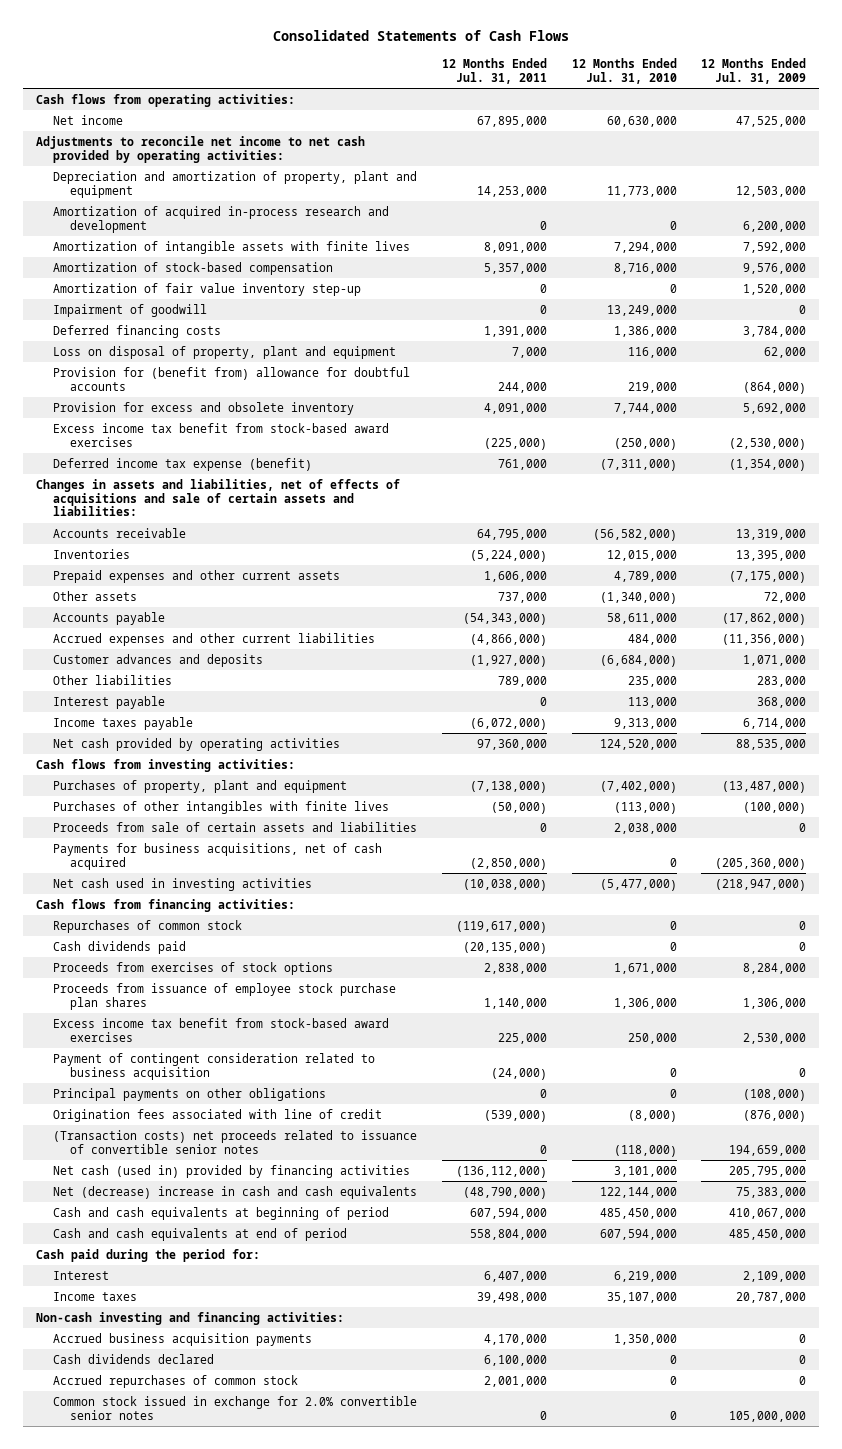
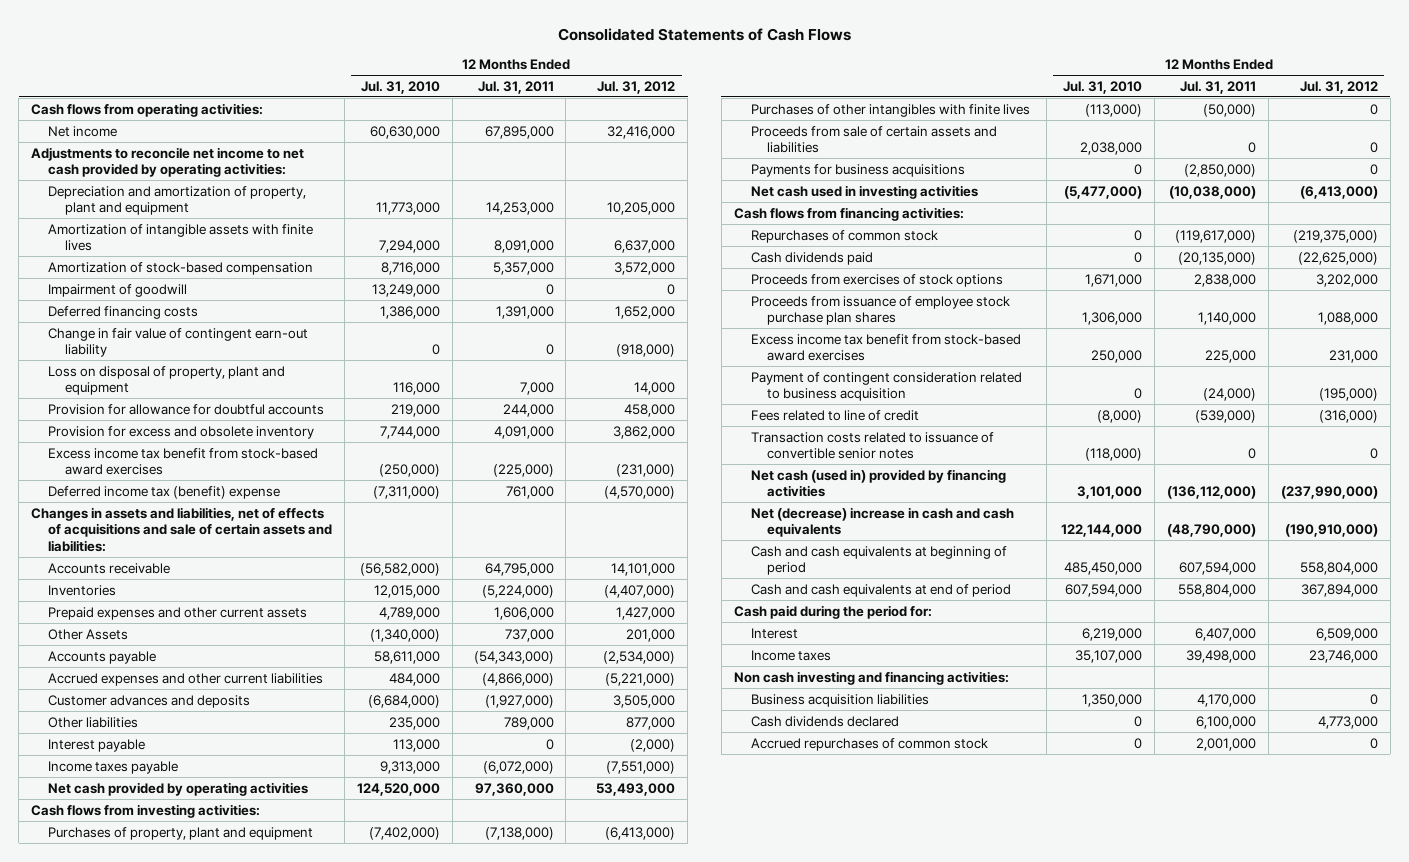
- | 12 Months Ended Jul. 31, 2011 | 12 Months Ended Jul. 31, 2010 | 12 Months Ended Jul. 31, 2009
+ | 12 Months Ended Jul. 31, 2010 | 12 Months Ended Jul. 31, 2011 | 12 Months Ended Jul. 31, 2012
- Amortization of acquired in-process research and development | 0 | 0 | 6,200,000
- Amortization of fair value inventory step-up | 0 | 0 | 1,520,000
+ Change in fair value of contingent earn-out liability | 0 | 0 | (918,000)
- Provision for (benefit from) allowance for doubtful accounts | 244,000 | 219,000 | (864,000)
+ Provision for allowance for doubtful accounts | 219,000 | 244,000 | 458,000
- Deferred income tax expense (benefit) | 761,000 | (7,311,000) | (1,354,000)
+ Deferred income tax (benefit) expense | (7,311,000) | 761,000 | (4,570,000)
- Other assets | 737,000 | (1,340,000) | 72,000
+ Other Assets | (1,340,000) | 737,000 | 201,000
- Payments for business acquisitions, net of cash acquired | (2,850,000) | 0 | (205,360,000)
+ Payments for business acquisitions | 0 | (2,850,000) | 0
- Principal payments on other obligations | 0 | 0 | (108,000)
- Origination fees associated with line of credit | (539,000) | (8,000) | (876,000)
- (Transaction costs) net proceeds related to issuance of convertible senior notes | 0 | (118,000) | 194,659,000
+ Fees related to line of credit | (8,000) | (539,000) | (316,000)
+ Transaction costs related to issuance of convertible senior notes | (118,000) | 0 | 0
- Non-cash investing and financing activities:
- Accrued business acquisition payments | 4,170,000 | 1,350,000 | 0
+ Non cash investing and financing activities:
+ Business acquisition liabilities | 1,350,000 | 4,170,000 | 0
- Common stock issued in exchange for 2.0% convertible senior notes | 0 | 0 | 105,000,000

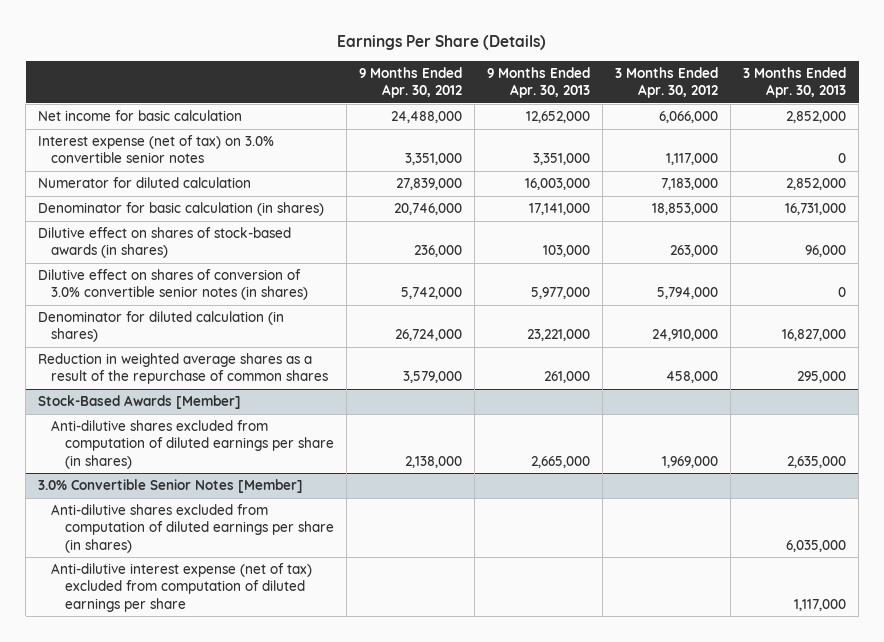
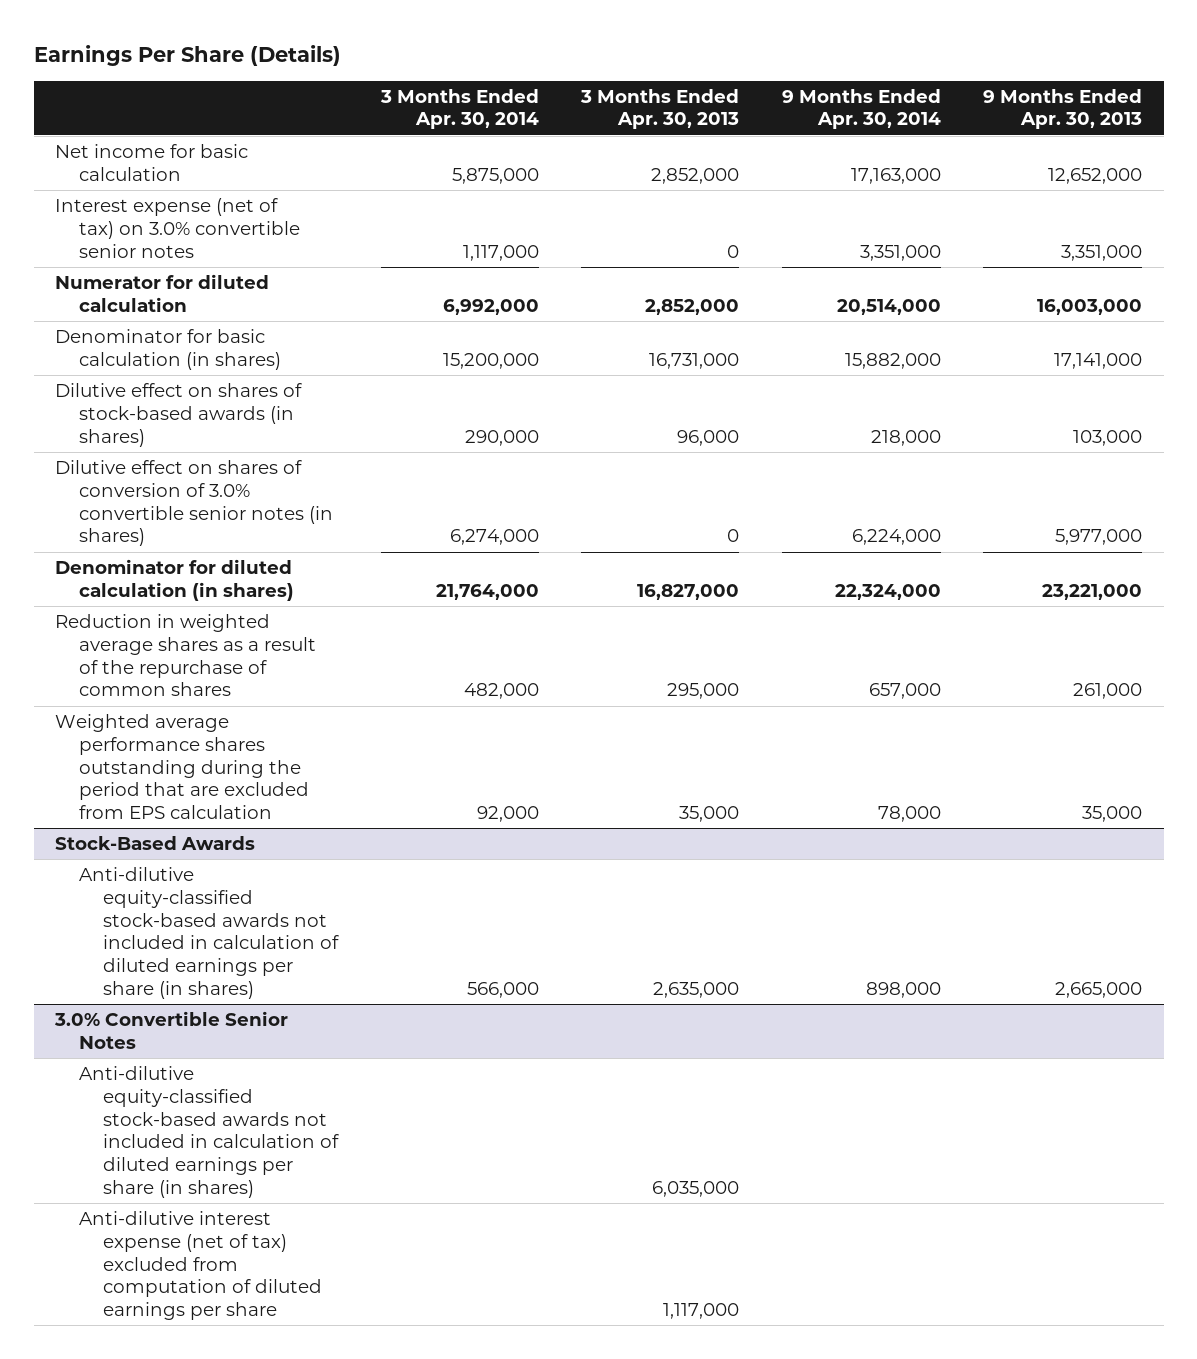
- | 9 Months Ended Apr. 30, 2012 | 9 Months Ended Apr. 30, 2013 | 3 Months Ended Apr. 30, 2012 | 3 Months Ended Apr. 30, 2013
+ | 3 Months Ended Apr. 30, 2014 | 3 Months Ended Apr. 30, 2013 | 9 Months Ended Apr. 30, 2014 | 9 Months Ended Apr. 30, 2013
- Stock-Based Awards [Member]
- Anti-dilutive shares excluded from computation of diluted earnings per share (in shares) | 2,138,000 | 2,665,000 | 1,969,000 | 2,635,000
- 3.0% Convertible Senior Notes [Member]
- Anti-dilutive shares excluded from computation of diluted earnings per share (in shares) | | | | 6,035,000
+ Weighted average performance shares outstanding during the period that are excluded from EPS calculation | 92,000 | 35,000 | 78,000 | 35,000
+ Stock-Based Awards
+ Anti-dilutive equity-classified stock-based awards not included in calculation of diluted earnings per share (in shares) | 566,000 | 2,635,000 | 898,000 | 2,665,000
+ 3.0% Convertible Senior Notes
+ Anti-dilutive equity-classified stock-based awards not included in calculation of diluted earnings per share (in shares) | | 6,035,000 | |

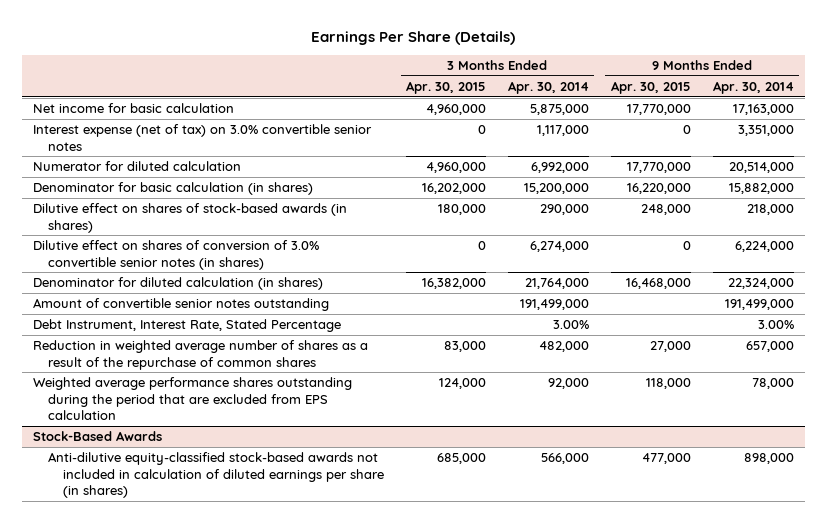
- | 3 Months Ended Apr. 30, 2014 | 3 Months Ended Apr. 30, 2013 | 9 Months Ended Apr. 30, 2014 | 9 Months Ended Apr. 30, 2013
+ | 3 Months Ended Apr. 30, 2015 | 3 Months Ended Apr. 30, 2014 | 9 Months Ended Apr. 30, 2015 | 9 Months Ended Apr. 30, 2014
- Reduction in weighted average shares as a result of the repurchase of common shares | 482,000 | 295,000 | 657,000 | 261,000
+ Amount of convertible senior notes outstanding | | 191,499,000 | | 191,499,000
+ Debt Instrument, Interest Rate, Stated Percentage | | 3.00% | | 3.00%
+ Reduction in weighted average number of shares as a result of the repurchase of common shares | 83,000 | 482,000 | 27,000 | 657,000
- 3.0% Convertible Senior Notes
- Anti-dilutive equity-classified stock-based awards not included in calculation of diluted earnings per share (in shares) | | 6,035,000 | |
- Anti-dilutive interest expense (net of tax) excluded from computation of diluted earnings per share | | 1,117,000 | |

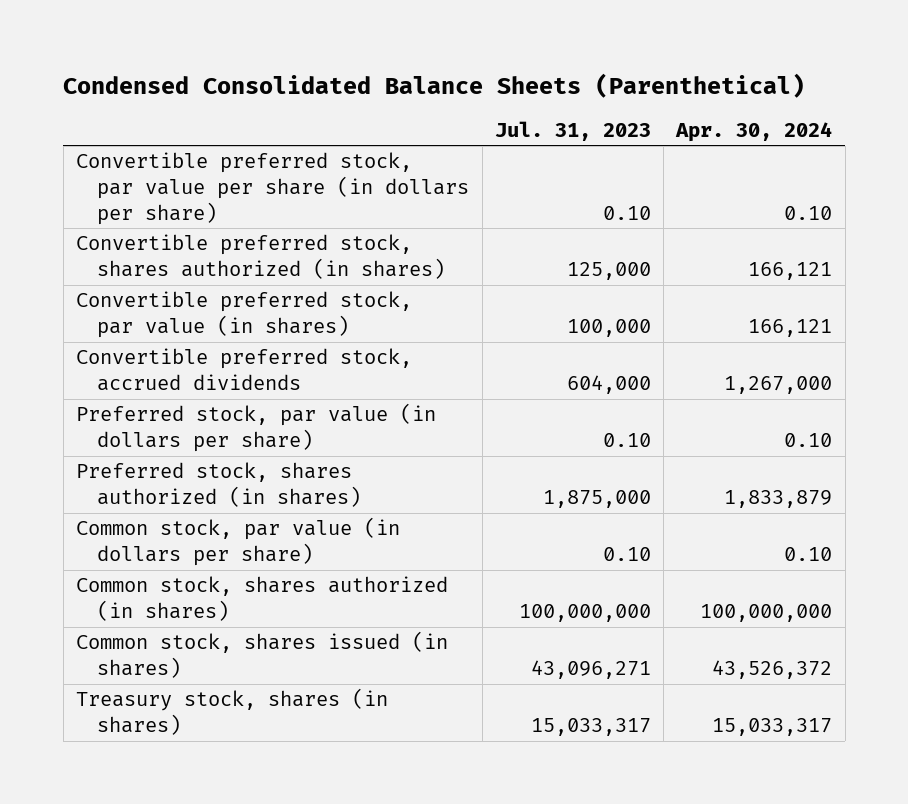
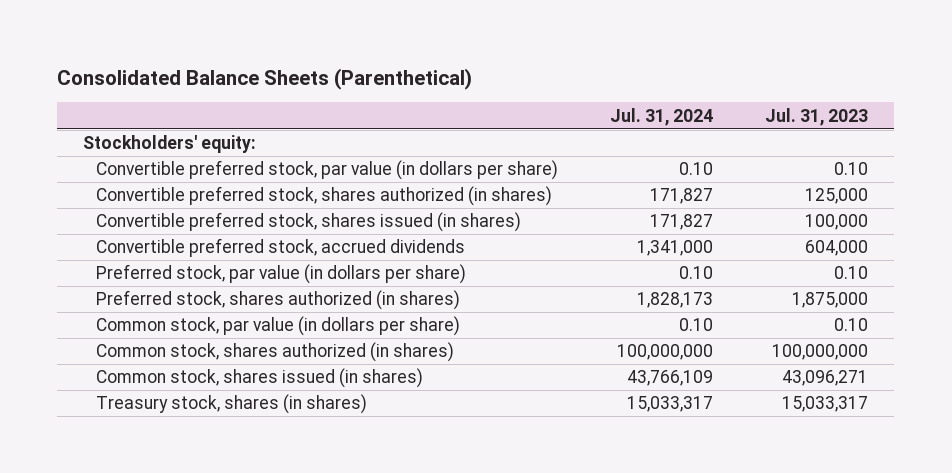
- Condensed Consolidated Balance Sheets (Parenthetical)
+ Consolidated Balance Sheets (Parenthetical)
- | Jul. 31, 2023 | Apr. 30, 2024
+ | Jul. 31, 2024 | Jul. 31, 2023
- Convertible preferred stock, par value per share (in dollars per share) | 0.10 | 0.10
+ Stockholders' equity:
+ Convertible preferred stock, par value (in dollars per share) | 0.10 | 0.10
- Convertible preferred stock, par value (in shares) | 100,000 | 166,121
+ Convertible preferred stock, shares issued (in shares) | 171,827 | 100,000

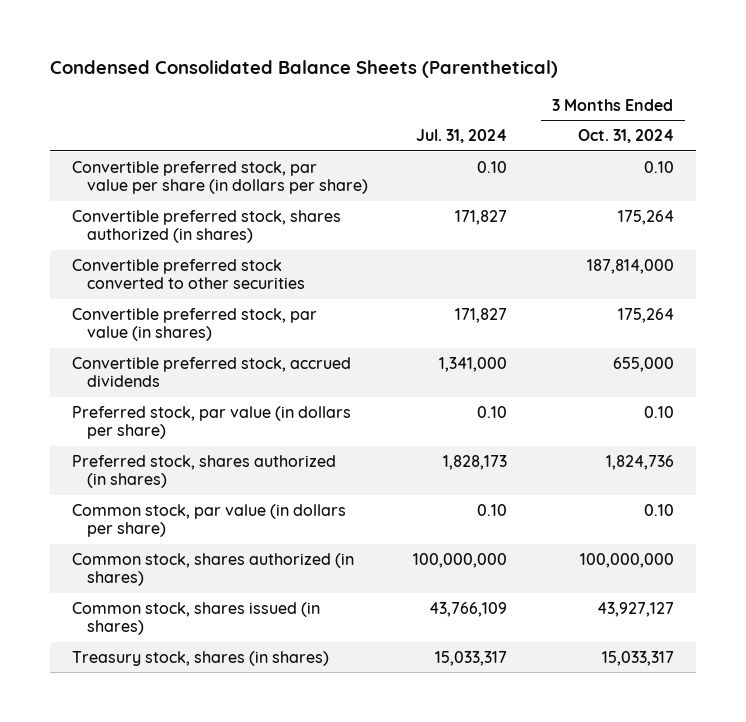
- Consolidated Balance Sheets (Parenthetical)
+ Condensed Consolidated Balance Sheets (Parenthetical)
- | Jul. 31, 2024 | Jul. 31, 2023
+ | Jul. 31, 2024 | 3 Months Ended Oct. 31, 2024
- Stockholders' equity:
- Convertible preferred stock, par value (in dollars per share) | 0.10 | 0.10
+ Convertible preferred stock, par value per share (in dollars per share) | 0.10 | 0.10
- Convertible preferred stock, shares issued (in shares) | 171,827 | 100,000
+ Convertible preferred stock converted to other securities | | 187,814,000
+ Convertible preferred stock, par value (in shares) | 171,827 | 175,264

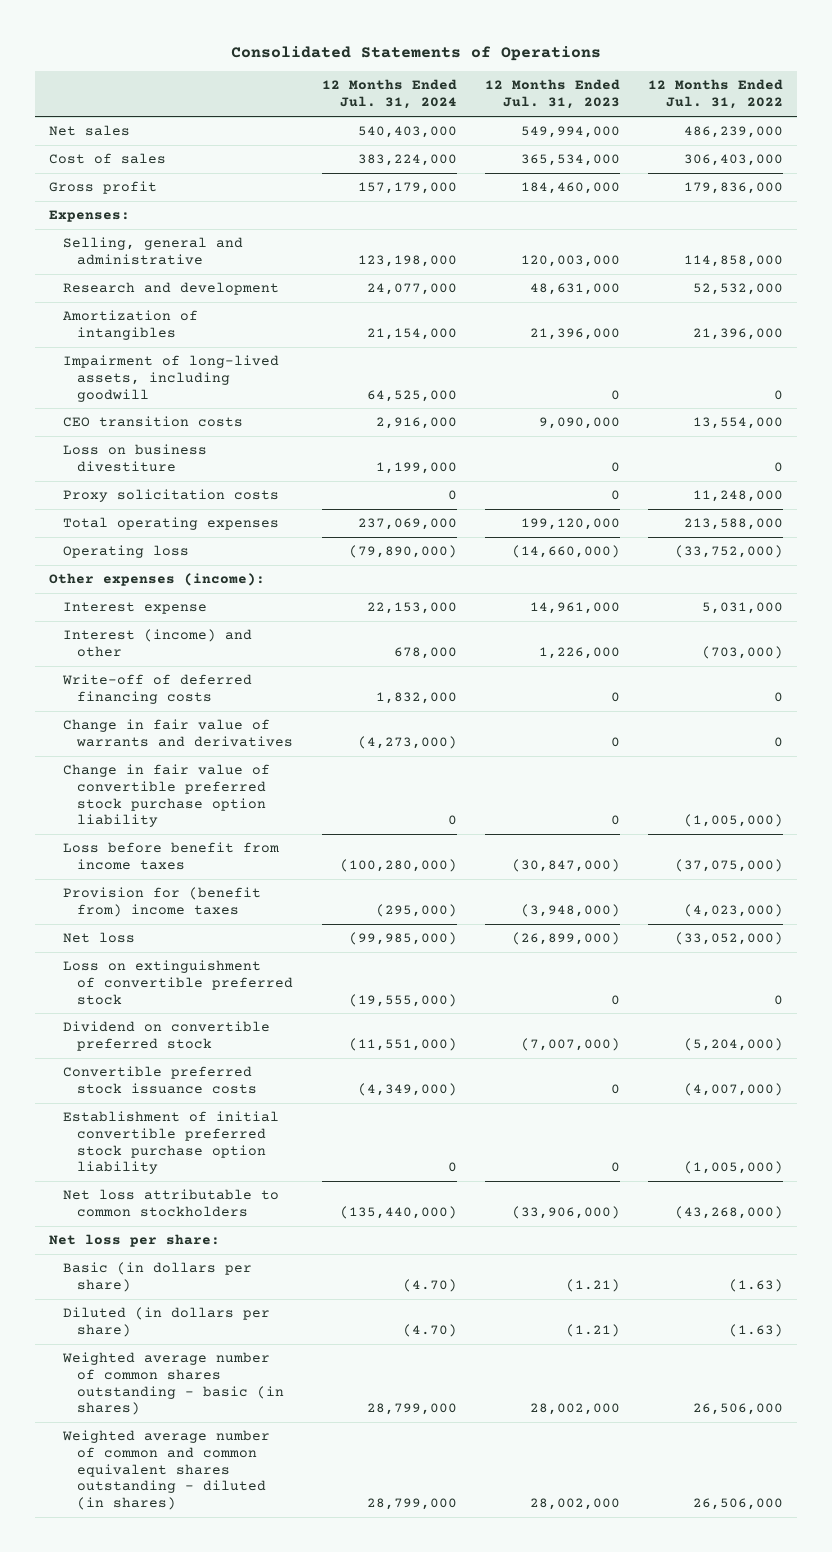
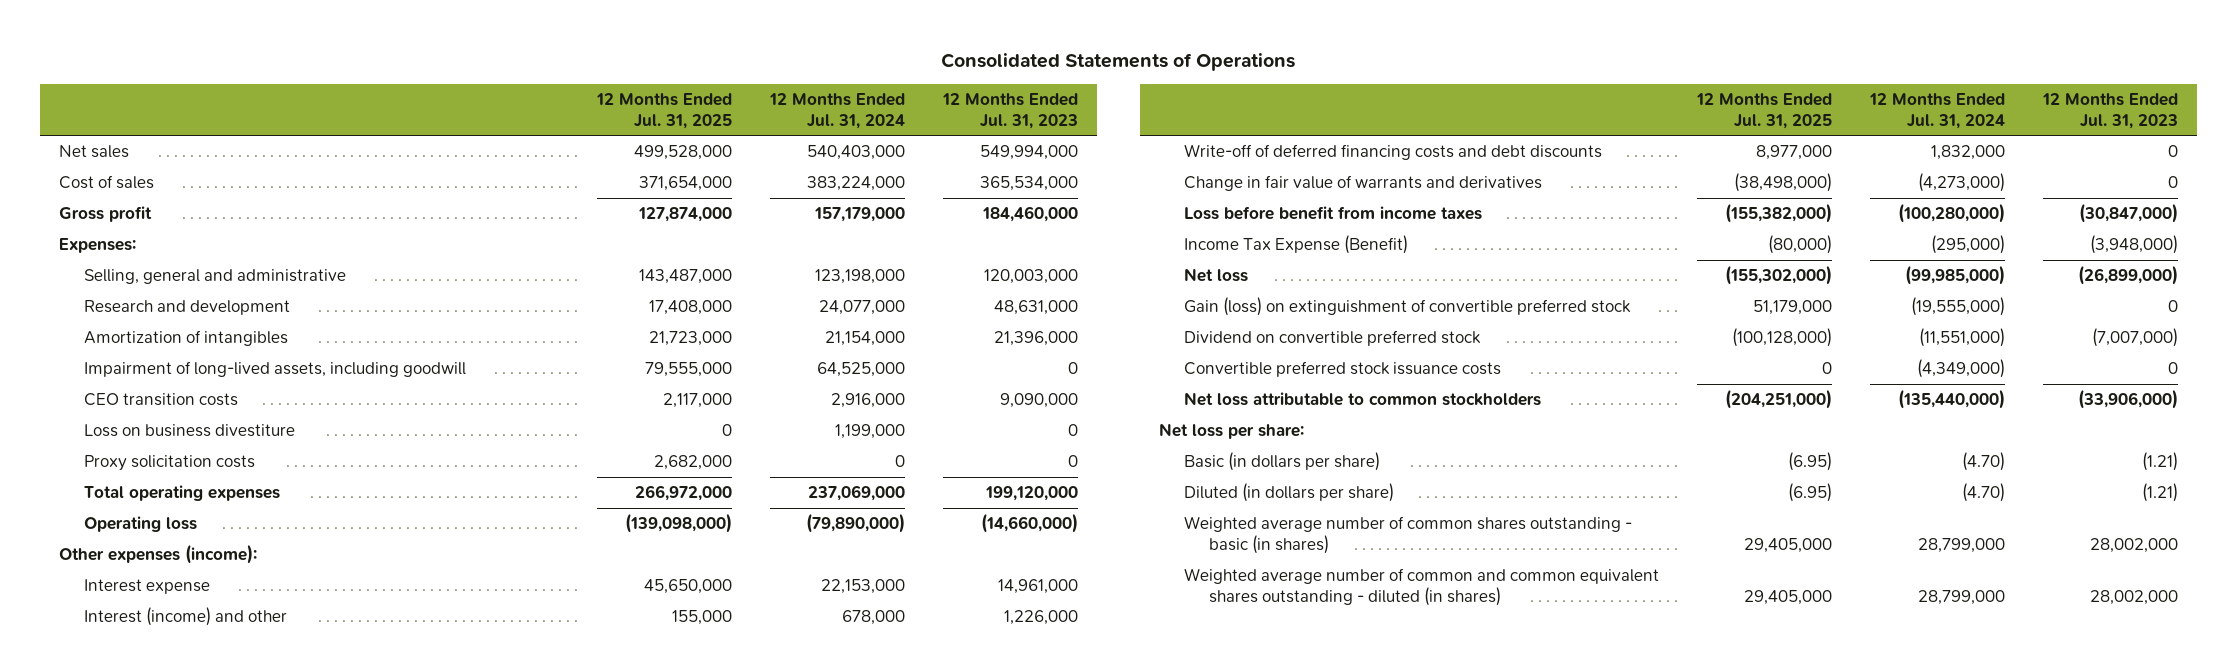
- | 12 Months Ended Jul. 31, 2024 | 12 Months Ended Jul. 31, 2023 | 12 Months Ended Jul. 31, 2022
+ | 12 Months Ended Jul. 31, 2025 | 12 Months Ended Jul. 31, 2024 | 12 Months Ended Jul. 31, 2023
- Write-off of deferred financing costs | 1,832,000 | 0 | 0
+ Write-off of deferred financing costs and debt discounts | 8,977,000 | 1,832,000 | 0
- Change in fair value of convertible preferred stock purchase option liability | 0 | 0 | (1,005,000)
- Provision for (benefit from) income taxes | (295,000) | (3,948,000) | (4,023,000)
+ Income Tax Expense (Benefit) | (80,000) | (295,000) | (3,948,000)
- Loss on extinguishment of convertible preferred stock | (19,555,000) | 0 | 0
+ Gain (loss) on extinguishment of convertible preferred stock | 51,179,000 | (19,555,000) | 0
- Establishment of initial convertible preferred stock purchase option liability | 0 | 0 | (1,005,000)

